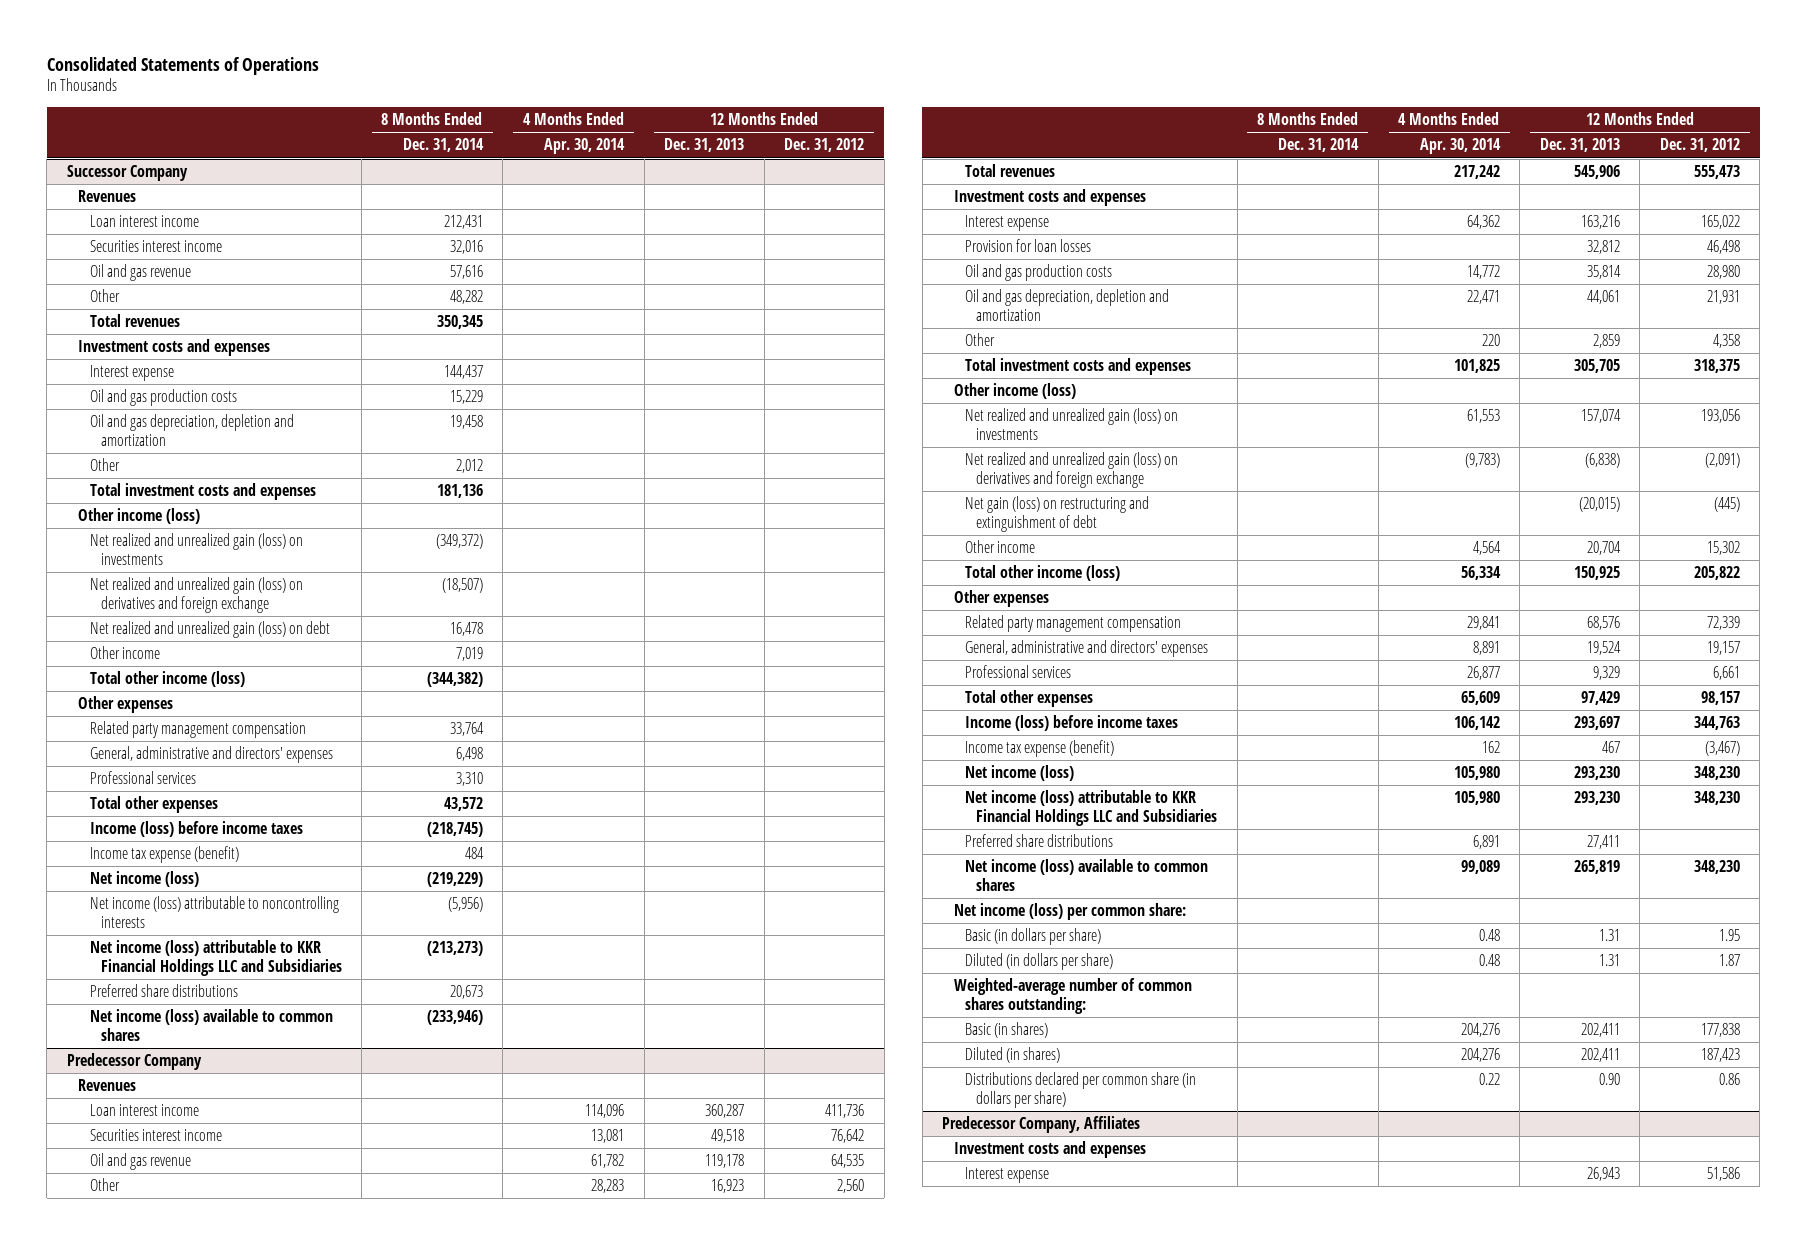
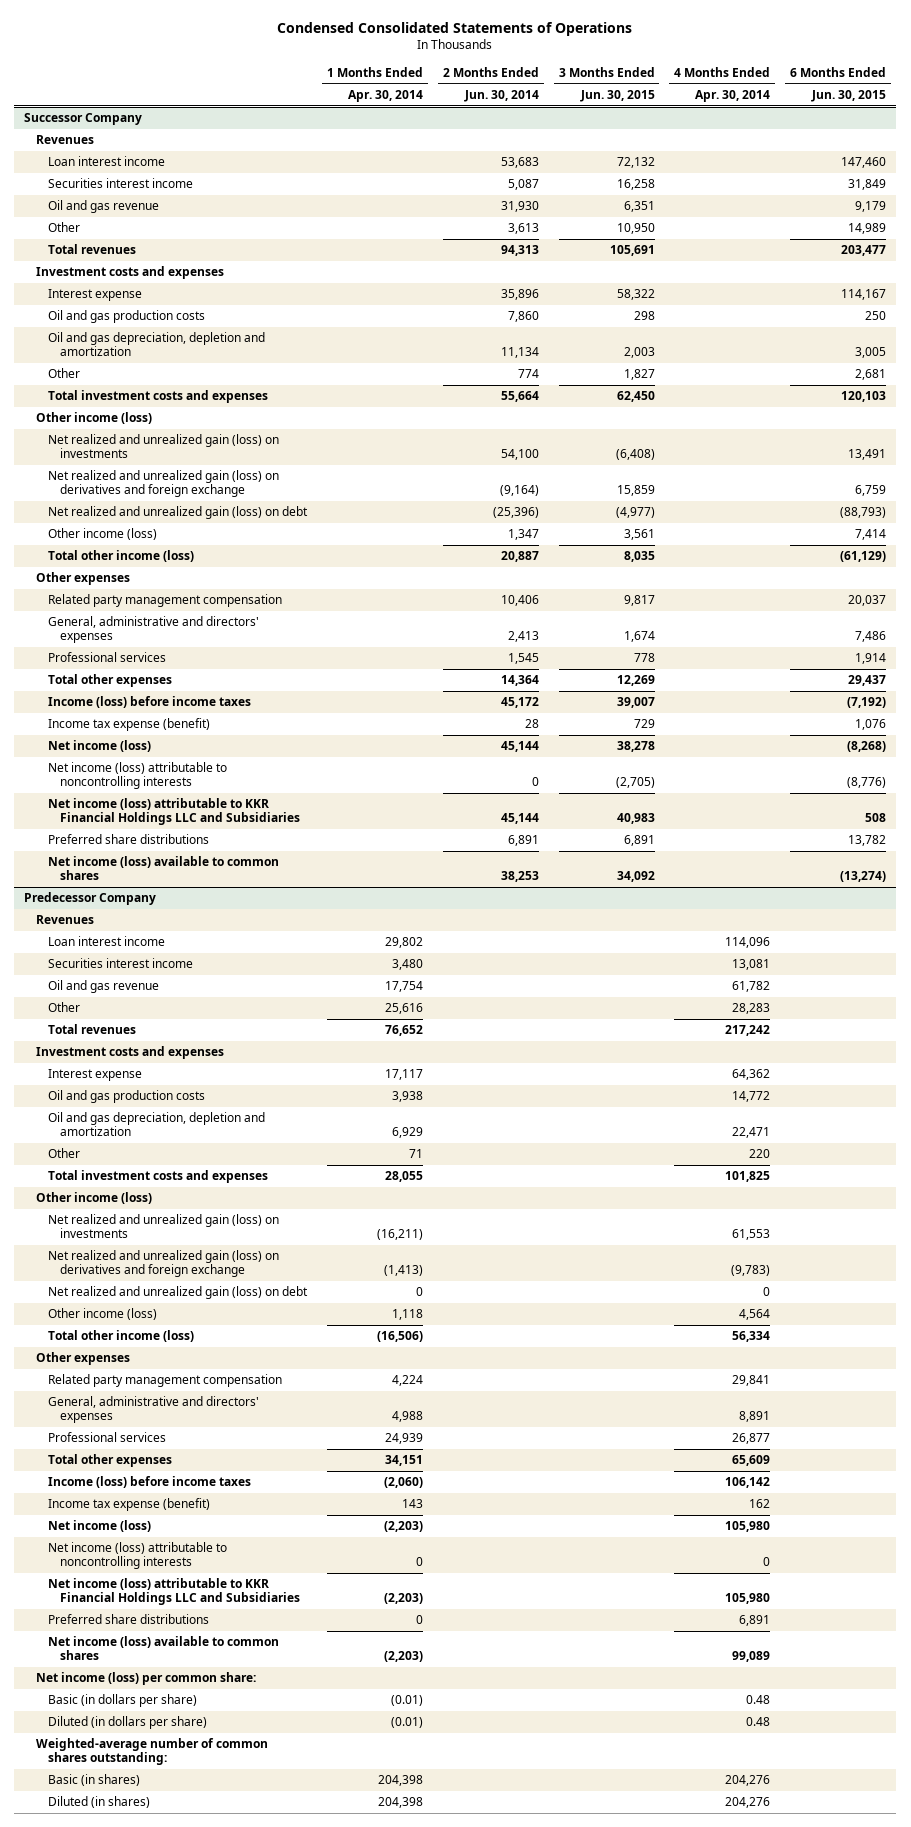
- Consolidated Statements of Operations
+ Condensed Consolidated Statements of Operations
- | 8 Months Ended Dec. 31, 2014 | 4 Months Ended Apr. 30, 2014 | 12 Months Ended Dec. 31, 2013 | 12 Months Ended Dec. 31, 2012
+ | 1 Months Ended Apr. 30, 2014 | 2 Months Ended Jun. 30, 2014 | 3 Months Ended Jun. 30, 2015 | 4 Months Ended Apr. 30, 2014 | 6 Months Ended Jun. 30, 2015
@ Successor Company
- Other income | 7,019 | | |
+ Other income (loss) | | 1,347 | 3,561 | | 7,414
@ Predecessor Company
- Provision for loan losses | | | 32,812 | 46,498
- Net gain (loss) on restructuring and extinguishment of debt | | | (20,015) | (445)
- Other income | | 4,564 | 20,704 | 15,302
+ Net realized and unrealized gain (loss) on debt | 0 | | | 0 |
+ Other income (loss) | 1,118 | | | 4,564 |
+ Net income (loss) attributable to noncontrolling interests | 0 | | | 0 |
- Distributions declared per common share (in dollars per share) | | 0.22 | 0.90 | 0.86
- Predecessor Company, Affiliates
- Investment costs and expenses
- Interest expense | | | 26,943 | 51,586

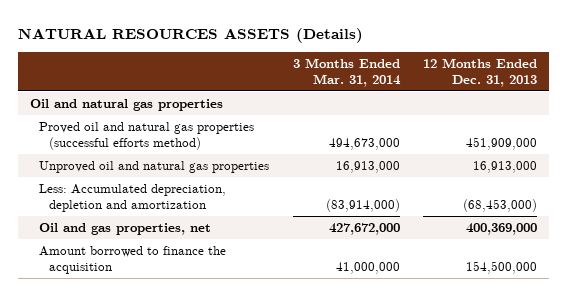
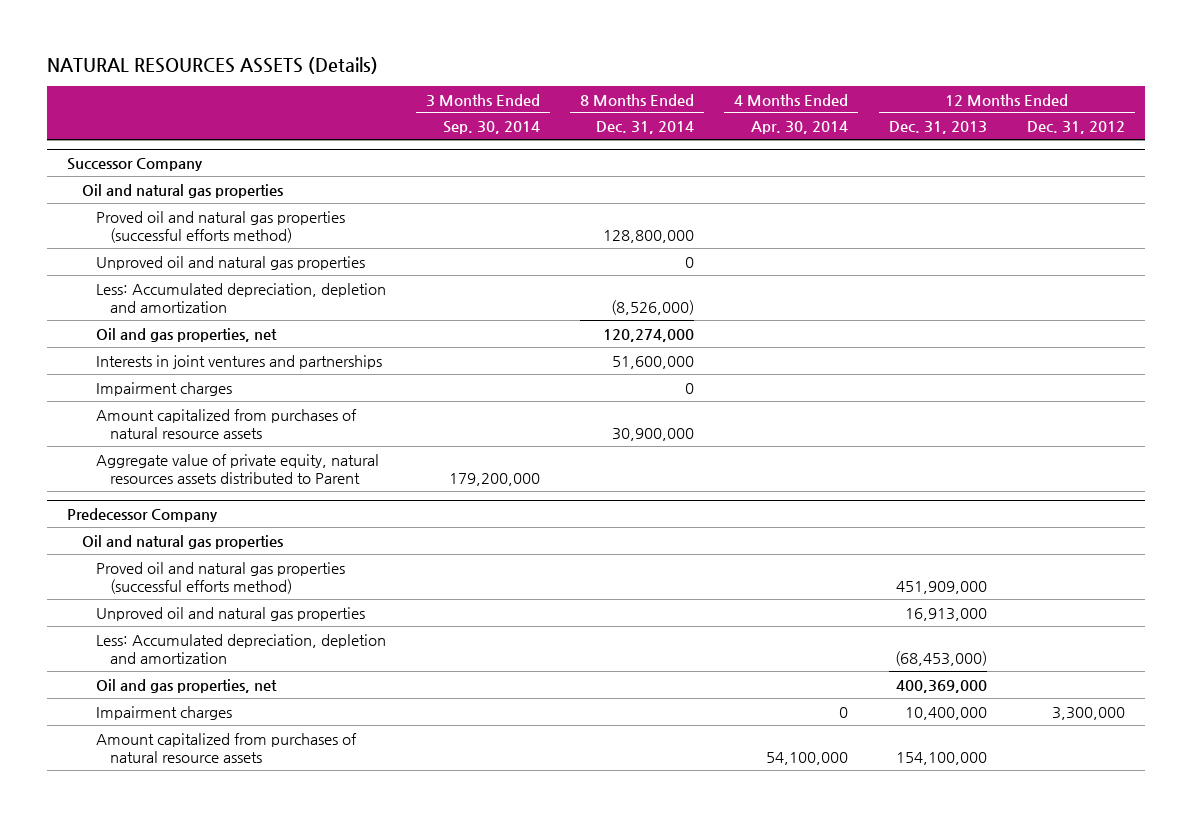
- | 3 Months Ended Mar. 31, 2014 | 12 Months Ended Dec. 31, 2013
+ | 3 Months Ended Sep. 30, 2014 | 8 Months Ended Dec. 31, 2014 | 4 Months Ended Apr. 30, 2014 | 12 Months Ended Dec. 31, 2013 | 12 Months Ended Dec. 31, 2012
+ Successor Company
+ Oil and natural gas properties
+ Proved oil and natural gas properties (successful efforts method) | | 128,800,000 | | |
+ Unproved oil and natural gas properties | | 0 | | |
+ Less: Accumulated depreciation, depletion and amortization | | (8,526,000) | | |
+ Oil and gas properties, net | | 120,274,000 | | |
+ Interests in joint ventures and partnerships | | 51,600,000 | | |
+ Impairment charges | | 0 | | |
+ Amount capitalized from purchases of natural resource assets | | 30,900,000 | | |
+ Aggregate value of private equity, natural resources assets distributed to Parent | 179,200,000 | | | |
+ Predecessor Company
- Amount borrowed to finance the acquisition | 41,000,000 | 154,500,000
+ Impairment charges | | | 0 | 10,400,000 | 3,300,000
+ Amount capitalized from purchases of natural resource assets | | | 54,100,000 | 154,100,000 |

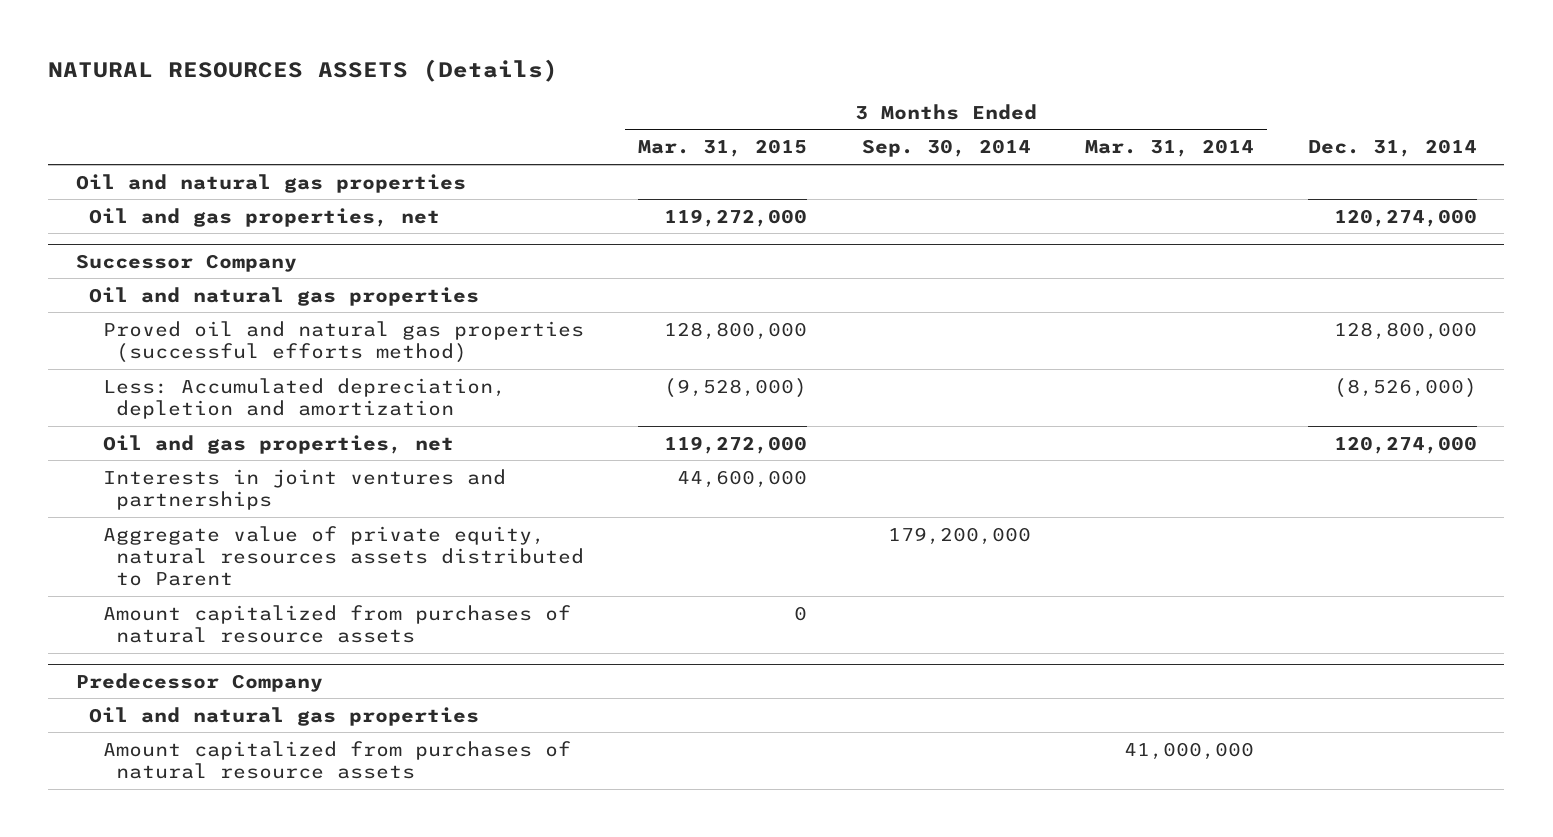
- | 3 Months Ended Sep. 30, 2014 | 8 Months Ended Dec. 31, 2014 | 4 Months Ended Apr. 30, 2014 | 12 Months Ended Dec. 31, 2013 | 12 Months Ended Dec. 31, 2012
+ | 3 Months Ended Mar. 31, 2015 | 3 Months Ended Sep. 30, 2014 | 3 Months Ended Mar. 31, 2014 | Dec. 31, 2014
+ Oil and natural gas properties
+ Oil and gas properties, net | 119,272,000 | | | 120,274,000
@ Successor Company
- Unproved oil and natural gas properties | | 0 | | |
- Impairment charges | | 0 | | |
moved down: Amount capitalized from purchases of natural resource assets | 0 | | |
@ Predecessor Company
- Proved oil and natural gas properties (successful efforts method) | | | | 451,909,000 |
- Unproved oil and natural gas properties | | | | 16,913,000 |
- Less: Accumulated depreciation, depletion and amortization | | | | (68,453,000) |
- Oil and gas properties, net | | | | 400,369,000 |
- Impairment charges | | | 0 | 10,400,000 | 3,300,000

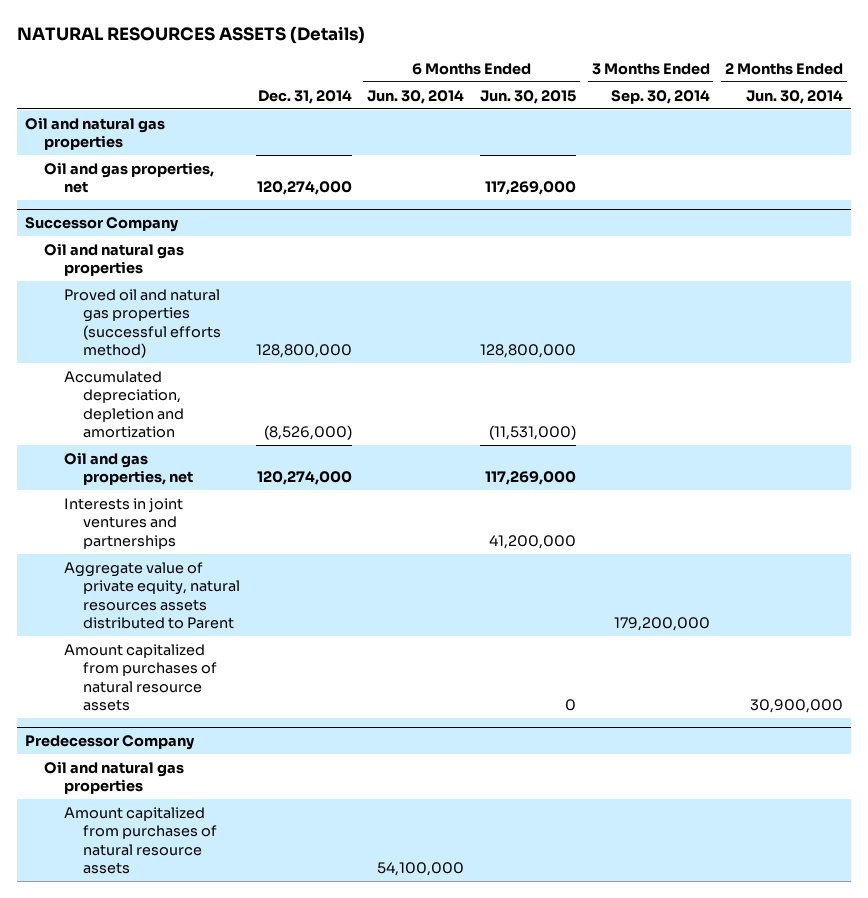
- | 3 Months Ended Mar. 31, 2015 | 3 Months Ended Sep. 30, 2014 | 3 Months Ended Mar. 31, 2014 | Dec. 31, 2014
+ | Dec. 31, 2014 | 6 Months Ended Jun. 30, 2014 | 6 Months Ended Jun. 30, 2015 | 3 Months Ended Sep. 30, 2014 | 2 Months Ended Jun. 30, 2014
@ Successor Company
- Less: Accumulated depreciation, depletion and amortization | (9,528,000) | | | (8,526,000)
+ Accumulated depreciation, depletion and amortization | (8,526,000) | | (11,531,000) | |

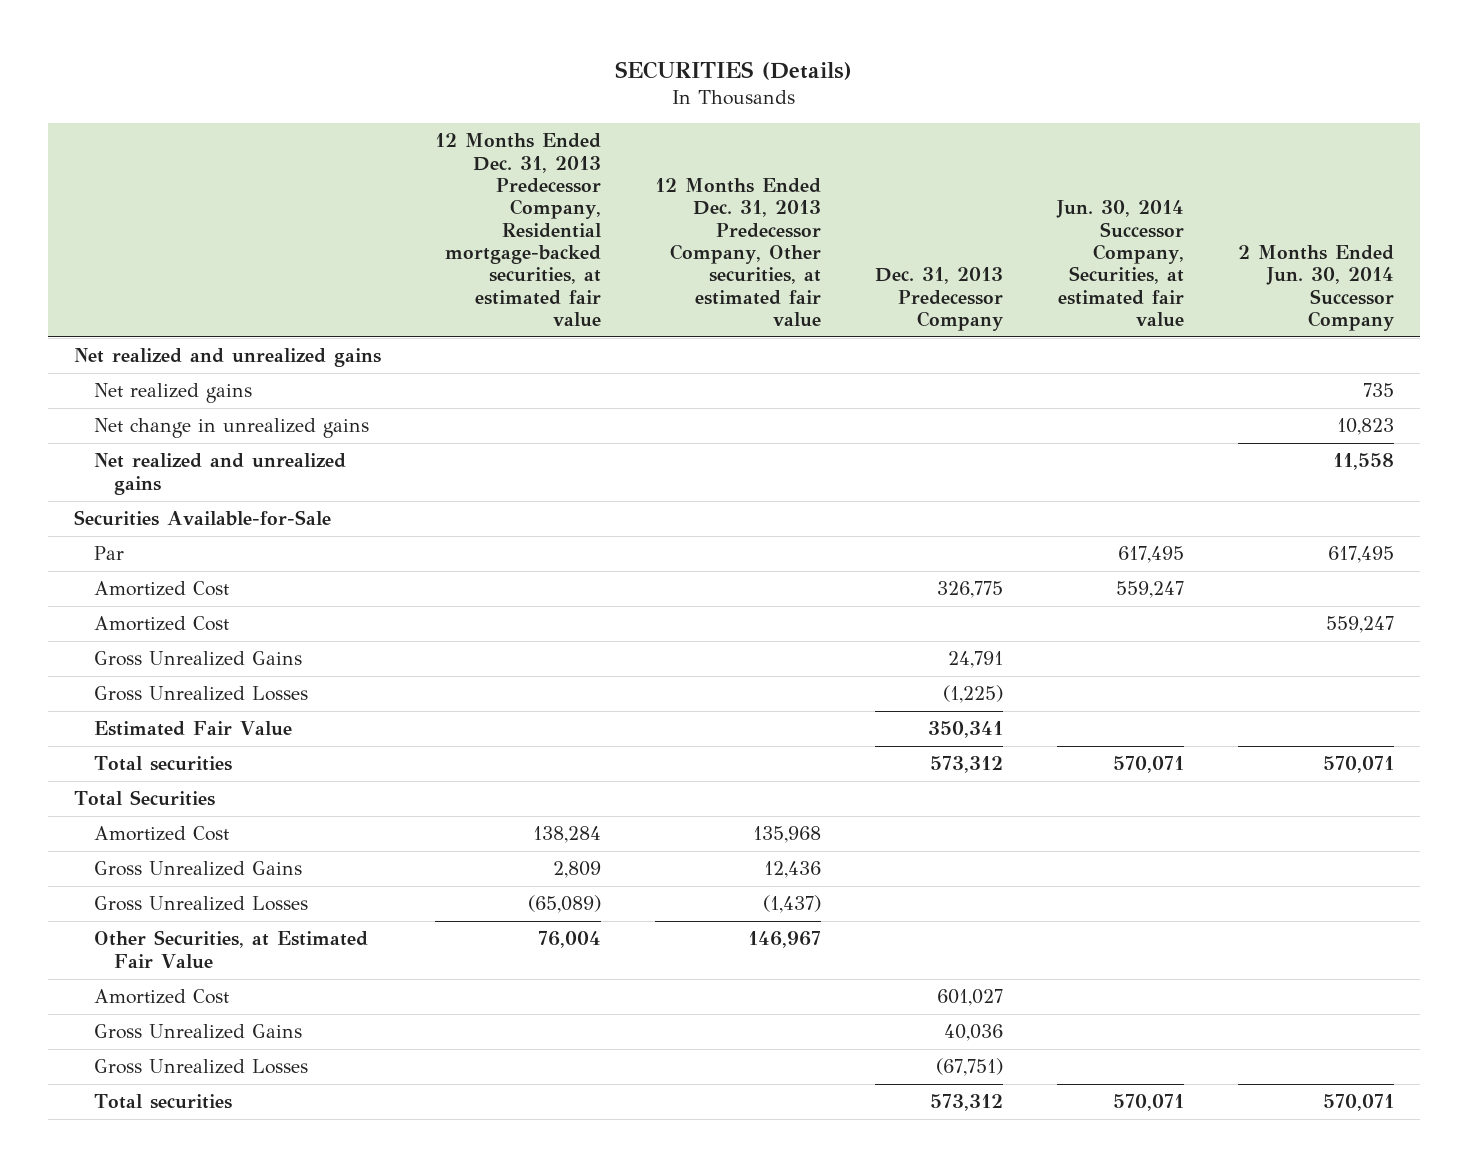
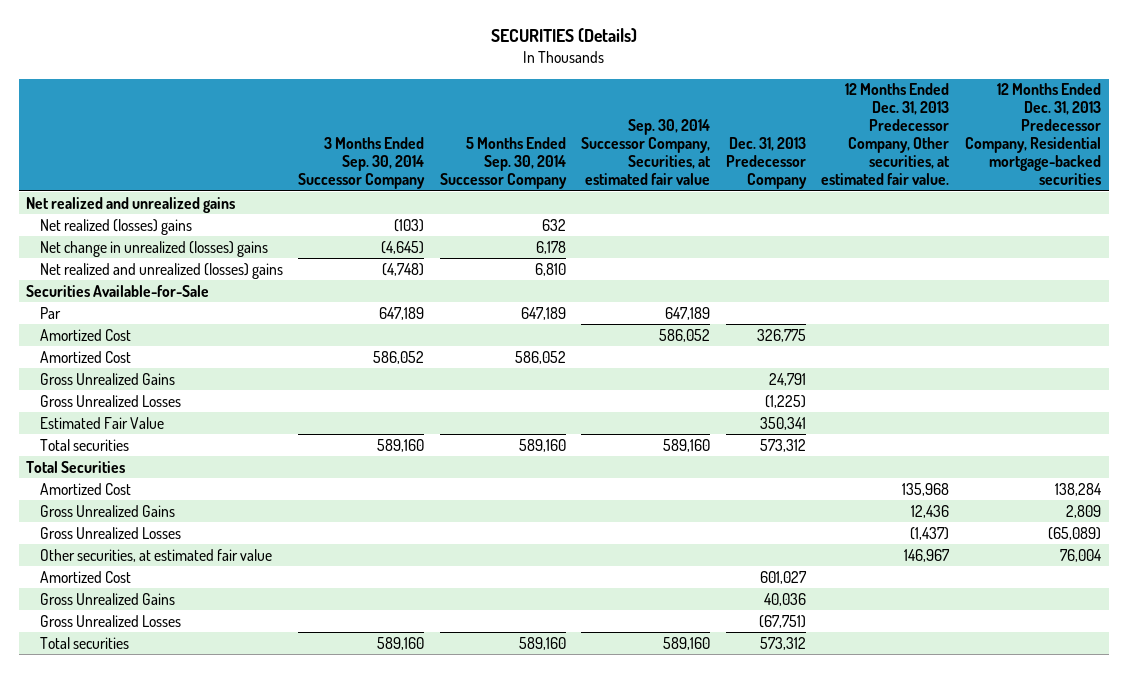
- | 12 Months Ended Dec. 31, 2013 Predecessor Company, Residential mortgage-backed securities, at estimated fair value | 12 Months Ended Dec. 31, 2013 Predecessor Company, Other securities, at estimated fair value | Dec. 31, 2013 Predecessor Company | Jun. 30, 2014 Successor Company, Securities, at estimated fair value | 2 Months Ended Jun. 30, 2014 Successor Company
+ | 3 Months Ended Sep. 30, 2014 Successor Company | 5 Months Ended Sep. 30, 2014 Successor Company | Sep. 30, 2014 Successor Company, Securities, at estimated fair value | Dec. 31, 2013 Predecessor Company | 12 Months Ended Dec. 31, 2013 Predecessor Company, Other securities, at estimated fair value. | 12 Months Ended Dec. 31, 2013 Predecessor Company, Residential mortgage-backed securities
- Net realized gains | | | | | 735
- Net change in unrealized gains | | | | | 10,823
- Net realized and unrealized gains | | | | | 11,558
+ Net realized (losses) gains | (103) | 632 | | | |
+ Net change in unrealized (losses) gains | (4,645) | 6,178 | | | |
+ Net realized and unrealized (losses) gains | (4,748) | 6,810 | | | |
- Other Securities, at Estimated Fair Value | 76,004 | 146,967 | | |
+ Other securities, at estimated fair value | | | | | 146,967 | 76,004

